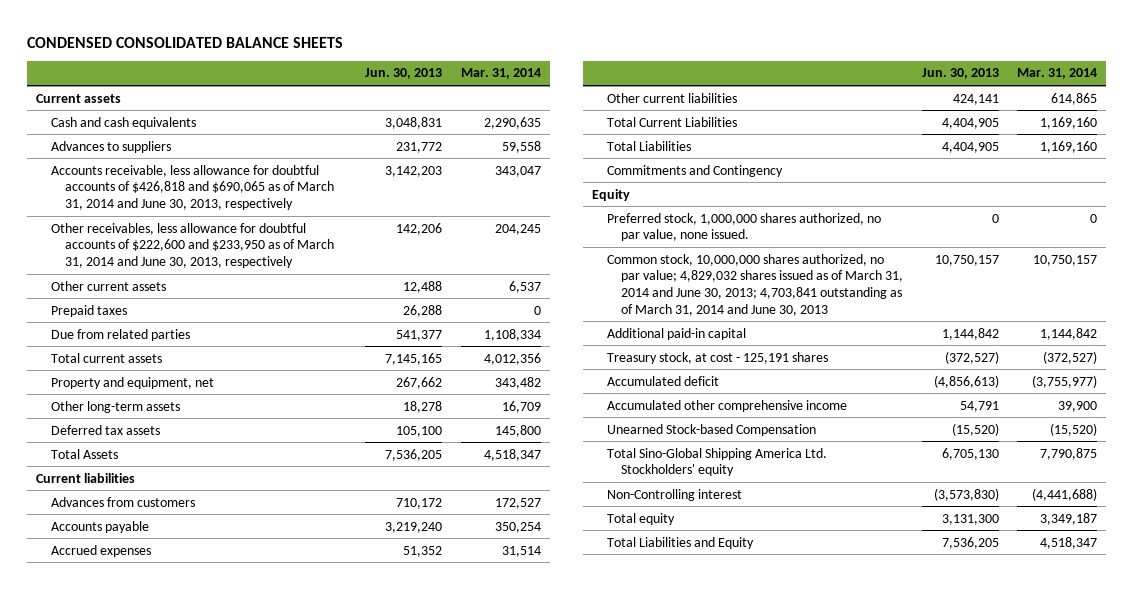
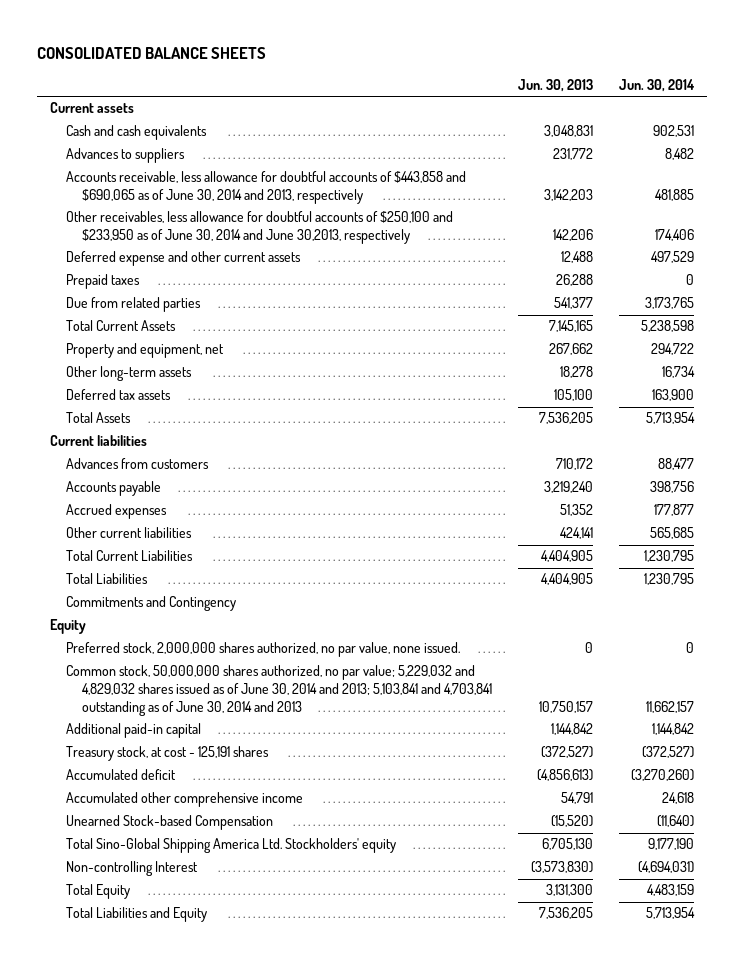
- CONDENSED CONSOLIDATED BALANCE SHEETS
+ CONSOLIDATED BALANCE SHEETS
- | Jun. 30, 2013 | Mar. 31, 2014
+ | Jun. 30, 2013 | Jun. 30, 2014
- Accounts receivable, less allowance for doubtful accounts of $426,818 and $690,065 as of March 31, 2014 and June 30, 2013, respectively | 3,142,203 | 343,047
- Other receivables, less allowance for doubtful accounts of $222,600 and $233,950 as of March 31, 2014 and June 30, 2013, respectively | 142,206 | 204,245
- Other current assets | 12,488 | 6,537
+ Accounts receivable, less allowance for doubtful accounts of $443,858 and $690,065 as of June 30, 2014 and 2013, respectively | 3,142,203 | 481,885
+ Other receivables, less allowance for doubtful accounts of $250,100 and $233,950 as of June 30, 2014 and June 30,2013, respectively | 142,206 | 174,406
+ Deferred expense and other current assets | 12,488 | 497,529
- Total current assets | 7,145,165 | 4,012,356
+ Total Current Assets | 7,145,165 | 5,238,598
- Preferred stock, 1,000,000 shares authorized, no par value, none issued. | 0 | 0
- Common stock, 10,000,000 shares authorized, no par value; 4,829,032 shares issued as of March 31, 2014 and June 30, 2013; 4,703,841 outstanding as of March 31, 2014 and June 30, 2013 | 10,750,157 | 10,750,157
+ Preferred stock, 2,000,000 shares authorized, no par value, none issued. | 0 | 0
+ Common stock, 50,000,000 shares authorized, no par value; 5,229,032 and 4,829,032 shares issued as of June 30, 2014 and 2013; 5,103,841 and 4,703,841 outstanding as of June 30, 2014 and 2013 | 10,750,157 | 11,662,157
- Non-Controlling interest | (3,573,830) | (4,441,688)
- Total equity | 3,131,300 | 3,349,187
+ Non-controlling Interest | (3,573,830) | (4,694,031)
+ Total Equity | 3,131,300 | 4,483,159

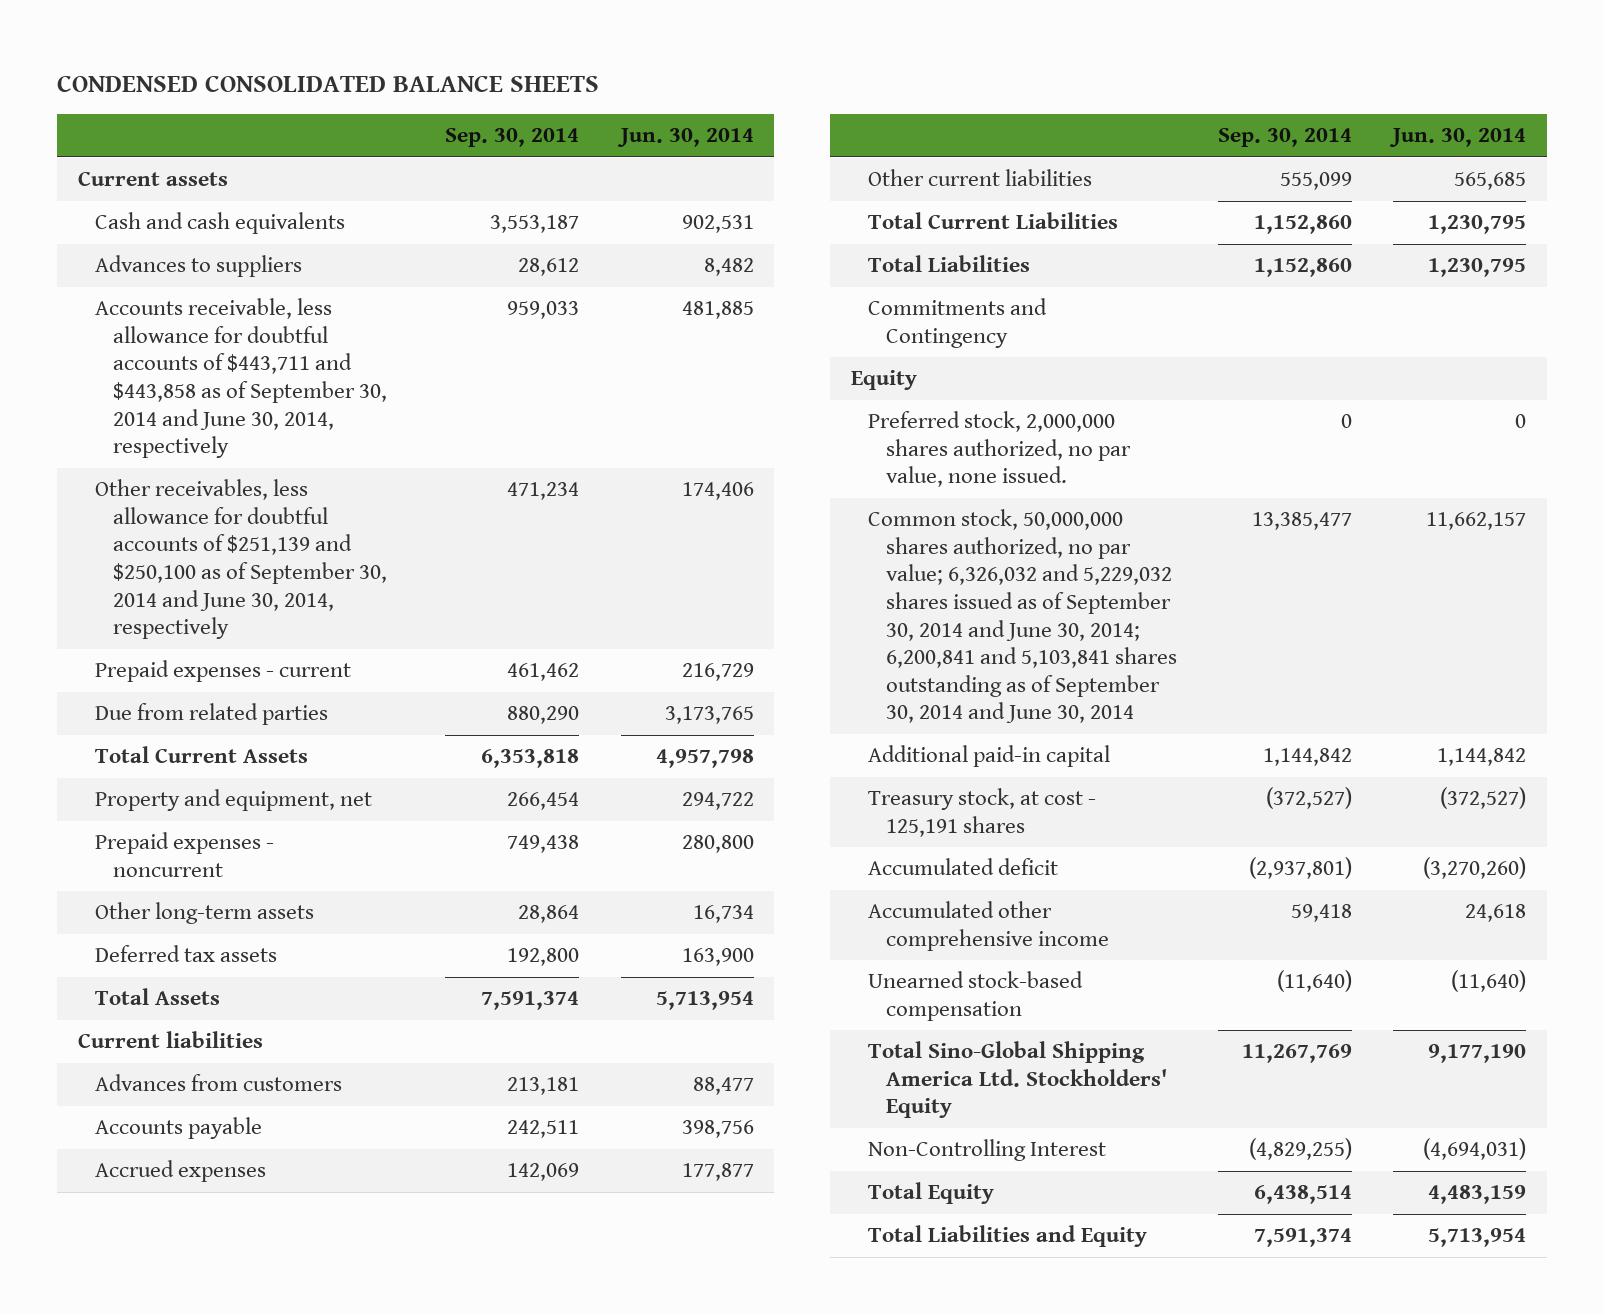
- CONSOLIDATED BALANCE SHEETS
+ CONDENSED CONSOLIDATED BALANCE SHEETS
- | Jun. 30, 2013 | Jun. 30, 2014
+ | Sep. 30, 2014 | Jun. 30, 2014
- Accounts receivable, less allowance for doubtful accounts of $443,858 and $690,065 as of June 30, 2014 and 2013, respectively | 3,142,203 | 481,885
- Other receivables, less allowance for doubtful accounts of $250,100 and $233,950 as of June 30, 2014 and June 30,2013, respectively | 142,206 | 174,406
- Deferred expense and other current assets | 12,488 | 497,529
- Prepaid taxes | 26,288 | 0
+ Accounts receivable, less allowance for doubtful accounts of $443,711 and $443,858 as of September 30, 2014 and June 30, 2014, respectively | 959,033 | 481,885
+ Other receivables, less allowance for doubtful accounts of $251,139 and $250,100 as of September 30, 2014 and June 30, 2014, respectively | 471,234 | 174,406
+ Prepaid expenses - current | 461,462 | 216,729
- Total Current Assets | 7,145,165 | 5,238,598
+ Total Current Assets | 6,353,818 | 4,957,798
+ Prepaid expenses - noncurrent | 749,438 | 280,800
- Common stock, 50,000,000 shares authorized, no par value; 5,229,032 and 4,829,032 shares issued as of June 30, 2014 and 2013; 5,103,841 and 4,703,841 outstanding as of June 30, 2014 and 2013 | 10,750,157 | 11,662,157
+ Common stock, 50,000,000 shares authorized, no par value; 6,326,032 and 5,229,032 shares issued as of September 30, 2014 and June 30, 2014; 6,200,841 and 5,103,841 shares outstanding as of September 30, 2014 and June 30, 2014 | 13,385,477 | 11,662,157
- Unearned Stock-based Compensation | (15,520) | (11,640)
- Total Sino-Global Shipping America Ltd. Stockholders' equity | 6,705,130 | 9,177,190
- Non-controlling Interest | (3,573,830) | (4,694,031)
+ Unearned stock-based compensation | (11,640) | (11,640)
+ Total Sino-Global Shipping America Ltd. Stockholders' Equity | 11,267,769 | 9,177,190
+ Non-Controlling Interest | (4,829,255) | (4,694,031)

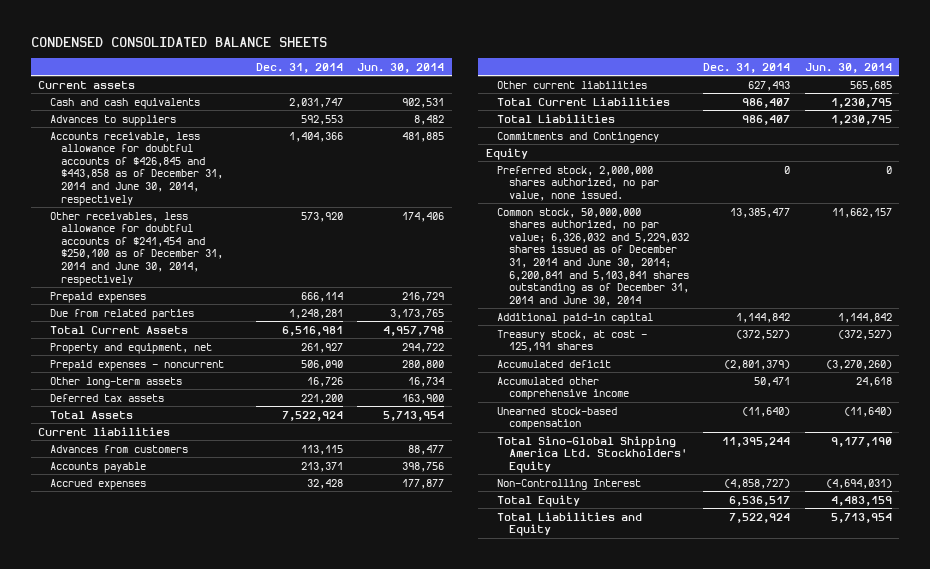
- | Sep. 30, 2014 | Jun. 30, 2014
+ | Dec. 31, 2014 | Jun. 30, 2014
- Accounts receivable, less allowance for doubtful accounts of $443,711 and $443,858 as of September 30, 2014 and June 30, 2014, respectively | 959,033 | 481,885
- Other receivables, less allowance for doubtful accounts of $251,139 and $250,100 as of September 30, 2014 and June 30, 2014, respectively | 471,234 | 174,406
- Prepaid expenses - current | 461,462 | 216,729
+ Accounts receivable, less allowance for doubtful accounts of $426,845 and $443,858 as of December 31, 2014 and June 30, 2014, respectively | 1,404,366 | 481,885
+ Other receivables, less allowance for doubtful accounts of $241,454 and $250,100 as of December 31, 2014 and June 30, 2014, respectively | 573,920 | 174,406
+ Prepaid expenses | 666,114 | 216,729
- Common stock, 50,000,000 shares authorized, no par value; 6,326,032 and 5,229,032 shares issued as of September 30, 2014 and June 30, 2014; 6,200,841 and 5,103,841 shares outstanding as of September 30, 2014 and June 30, 2014 | 13,385,477 | 11,662,157
+ Common stock, 50,000,000 shares authorized, no par value; 6,326,032 and 5,229,032 shares issued as of December 31, 2014 and June 30, 2014; 6,200,841 and 5,103,841 shares outstanding as of December 31, 2014 and June 30, 2014 | 13,385,477 | 11,662,157

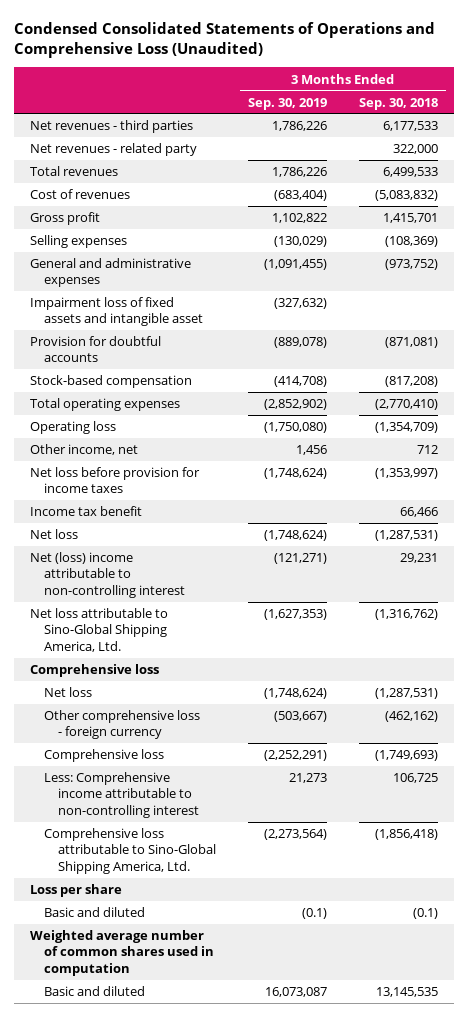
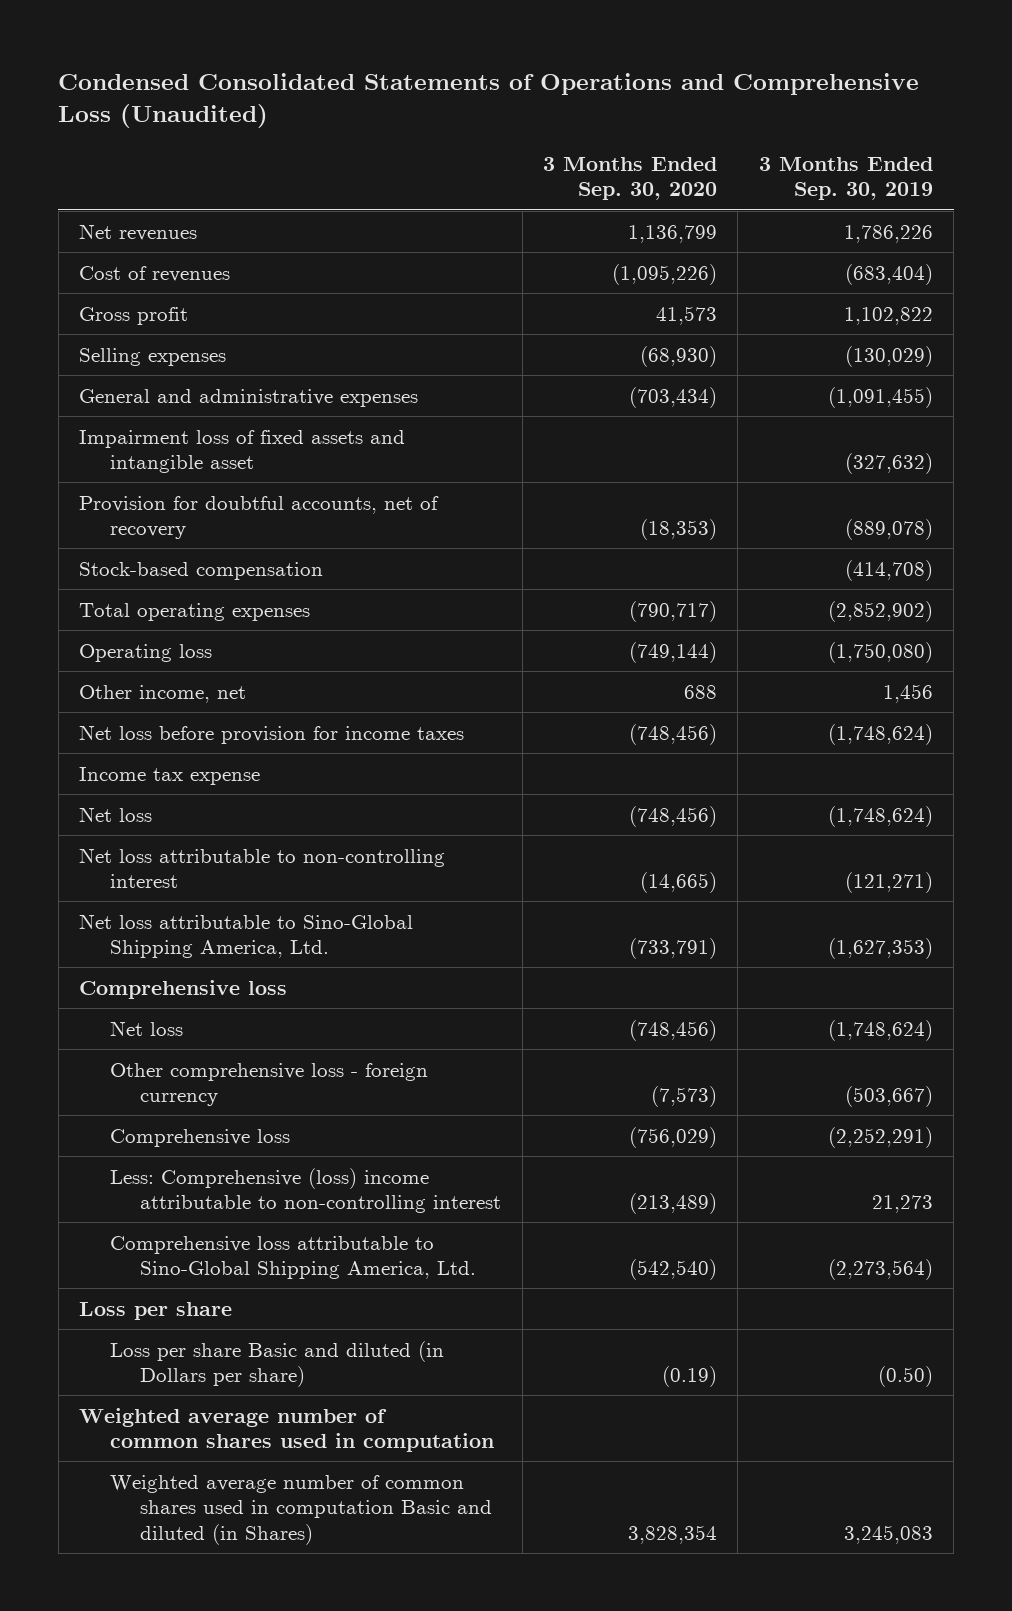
- | 3 Months Ended Sep. 30, 2019 | 3 Months Ended Sep. 30, 2018
+ | 3 Months Ended Sep. 30, 2020 | 3 Months Ended Sep. 30, 2019
- Net revenues - third parties | 1,786,226 | 6,177,533
- Net revenues - related party | | 322,000
- Total revenues | 1,786,226 | 6,499,533
+ Net revenues | 1,136,799 | 1,786,226
- Provision for doubtful accounts | (889,078) | (871,081)
+ Provision for doubtful accounts, net of recovery | (18,353) | (889,078)
- Income tax benefit | | 66,466
+ Income tax expense
- Net (loss) income attributable to non-controlling interest | (121,271) | 29,231
+ Net loss attributable to non-controlling interest | (14,665) | (121,271)
- Less: Comprehensive income attributable to non-controlling interest | 21,273 | 106,725
+ Less: Comprehensive (loss) income attributable to non-controlling interest | (213,489) | 21,273
- Basic and diluted | (0.1) | (0.1)
+ Loss per share Basic and diluted (in Dollars per share) | (0.19) | (0.50)
- Basic and diluted | 16,073,087 | 13,145,535
+ Weighted average number of common shares used in computation Basic and diluted (in Shares) | 3,828,354 | 3,245,083

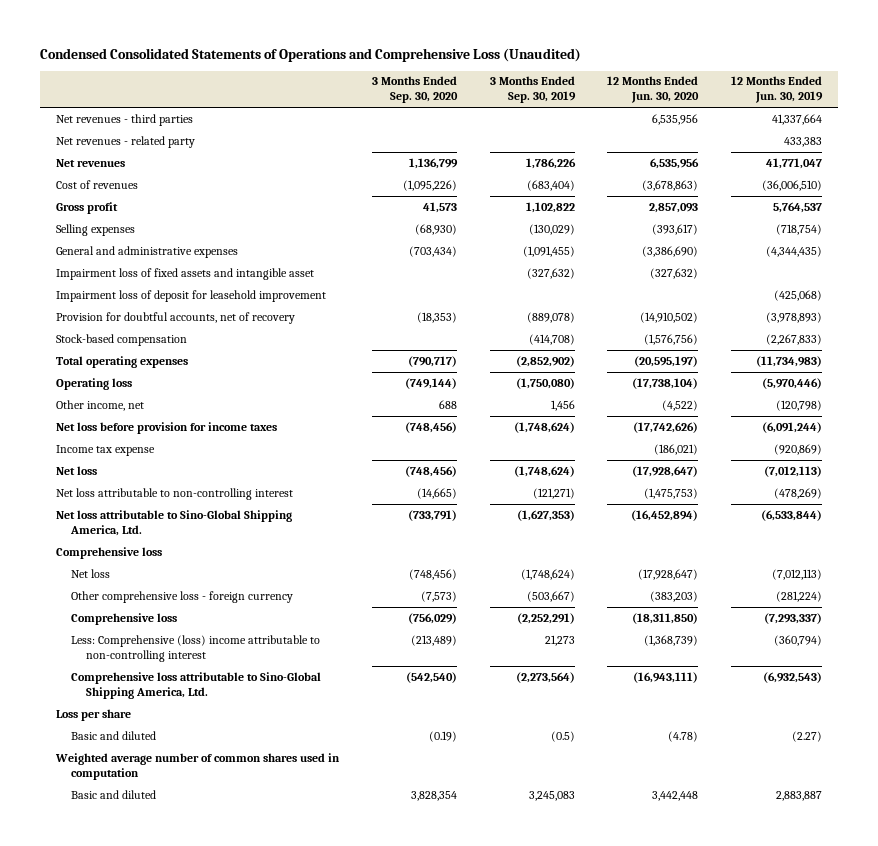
- | 3 Months Ended Sep. 30, 2020 | 3 Months Ended Sep. 30, 2019
+ | 3 Months Ended Sep. 30, 2020 | 3 Months Ended Sep. 30, 2019 | 12 Months Ended Jun. 30, 2020 | 12 Months Ended Jun. 30, 2019
+ Net revenues - third parties | | | 6,535,956 | 41,337,664
+ Net revenues - related party | | | | 433,383
+ Impairment loss of deposit for leasehold improvement | | | | (425,068)
- Loss per share Basic and diluted (in Dollars per share) | (0.19) | (0.50)
+ Basic and diluted | (0.19) | (0.5) | (4.78) | (2.27)
- Weighted average number of common shares used in computation Basic and diluted (in Shares) | 3,828,354 | 3,245,083
+ Basic and diluted | 3,828,354 | 3,245,083 | 3,442,448 | 2,883,887

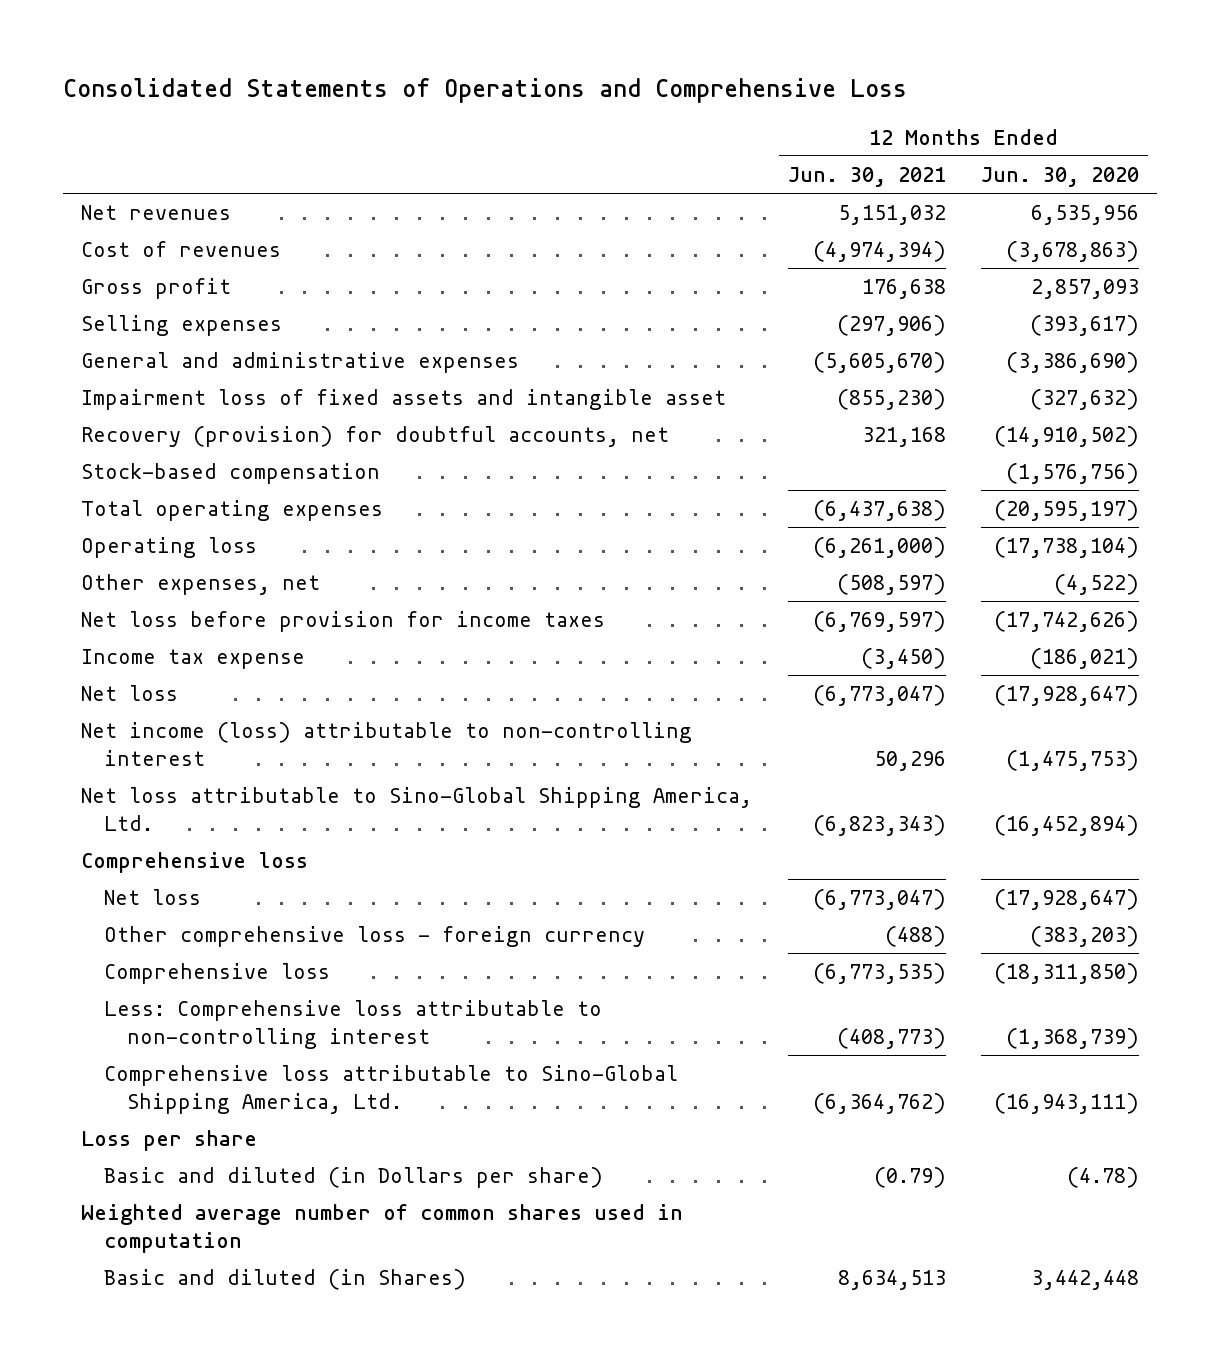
- Condensed Consolidated Statements of Operations and Comprehensive Loss (Unaudited)
+ Consolidated Statements of Operations and Comprehensive Loss
- | 3 Months Ended Sep. 30, 2020 | 3 Months Ended Sep. 30, 2019 | 12 Months Ended Jun. 30, 2020 | 12 Months Ended Jun. 30, 2019
+ | 12 Months Ended Jun. 30, 2021 | 12 Months Ended Jun. 30, 2020
- Net revenues - third parties | | | 6,535,956 | 41,337,664
- Net revenues - related party | | | | 433,383
- Impairment loss of deposit for leasehold improvement | | | | (425,068)
- Provision for doubtful accounts, net of recovery | (18,353) | (889,078) | (14,910,502) | (3,978,893)
+ Recovery (provision) for doubtful accounts, net | 321,168 | (14,910,502)
- Other income, net | 688 | 1,456 | (4,522) | (120,798)
+ Other expenses, net | (508,597) | (4,522)
- Net loss attributable to non-controlling interest | (14,665) | (121,271) | (1,475,753) | (478,269)
+ Net income (loss) attributable to non-controlling interest | 50,296 | (1,475,753)
- Less: Comprehensive (loss) income attributable to non-controlling interest | (213,489) | 21,273 | (1,368,739) | (360,794)
+ Less: Comprehensive loss attributable to non-controlling interest | (408,773) | (1,368,739)
- Basic and diluted | (0.19) | (0.5) | (4.78) | (2.27)
+ Basic and diluted (in Dollars per share) | (0.79) | (4.78)
- Basic and diluted | 3,828,354 | 3,245,083 | 3,442,448 | 2,883,887
+ Basic and diluted (in Shares) | 8,634,513 | 3,442,448

